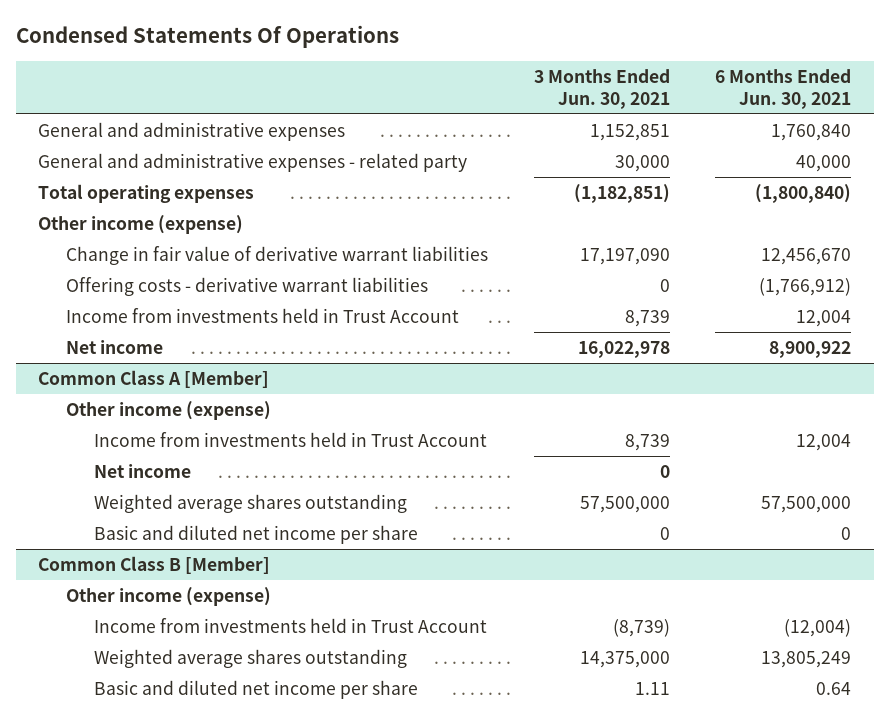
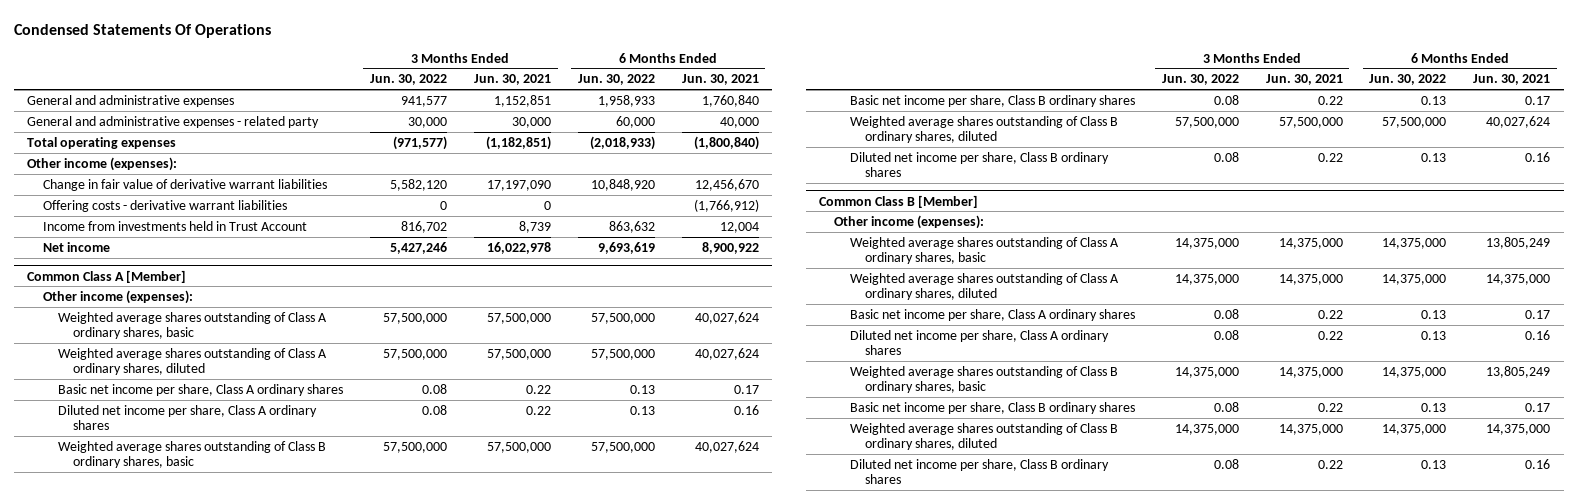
- | 3 Months Ended Jun. 30, 2021 | 6 Months Ended Jun. 30, 2021
+ | 3 Months Ended Jun. 30, 2022 | 3 Months Ended Jun. 30, 2021 | 6 Months Ended Jun. 30, 2022 | 6 Months Ended Jun. 30, 2021
- Other income (expense)
+ Other income (expenses):
@ Common Class A [Member]
- Other income (expense)
- Income from investments held in Trust Account | 8,739 | 12,004
- Net income | 0 |
- Weighted average shares outstanding | 57,500,000 | 57,500,000
- Basic and diluted net income per share | 0 | 0
+ Other income (expenses):
+ Weighted average shares outstanding of Class A ordinary shares, basic | 57,500,000 | 57,500,000 | 57,500,000 | 40,027,624
+ Weighted average shares outstanding of Class A ordinary shares, diluted | 57,500,000 | 57,500,000 | 57,500,000 | 40,027,624
+ Basic net income per share, Class A ordinary shares | 0.08 | 0.22 | 0.13 | 0.17
+ Diluted net income per share, Class A ordinary shares | 0.08 | 0.22 | 0.13 | 0.16
+ Weighted average shares outstanding of Class B ordinary shares, basic | 57,500,000 | 57,500,000 | 57,500,000 | 40,027,624
+ Basic net income per share, Class B ordinary shares | 0.08 | 0.22 | 0.13 | 0.17
+ Weighted average shares outstanding of Class B ordinary shares, diluted | 57,500,000 | 57,500,000 | 57,500,000 | 40,027,624
+ Diluted net income per share, Class B ordinary shares | 0.08 | 0.22 | 0.13 | 0.16
@ Common Class B [Member]
- Other income (expense)
- Income from investments held in Trust Account | (8,739) | (12,004)
- Weighted average shares outstanding | 14,375,000 | 13,805,249
- Basic and diluted net income per share | 1.11 | 0.64
+ Other income (expenses):
+ Weighted average shares outstanding of Class A ordinary shares, basic | 14,375,000 | 14,375,000 | 14,375,000 | 13,805,249
+ Weighted average shares outstanding of Class A ordinary shares, diluted | 14,375,000 | 14,375,000 | 14,375,000 | 14,375,000
+ Basic net income per share, Class A ordinary shares | 0.08 | 0.22 | 0.13 | 0.17
+ Diluted net income per share, Class A ordinary shares | 0.08 | 0.22 | 0.13 | 0.16
+ Weighted average shares outstanding of Class B ordinary shares, basic | 14,375,000 | 14,375,000 | 14,375,000 | 13,805,249
+ Basic net income per share, Class B ordinary shares | 0.08 | 0.22 | 0.13 | 0.17
+ Weighted average shares outstanding of Class B ordinary shares, diluted | 14,375,000 | 14,375,000 | 14,375,000 | 14,375,000
+ Diluted net income per share, Class B ordinary shares | 0.08 | 0.22 | 0.13 | 0.16

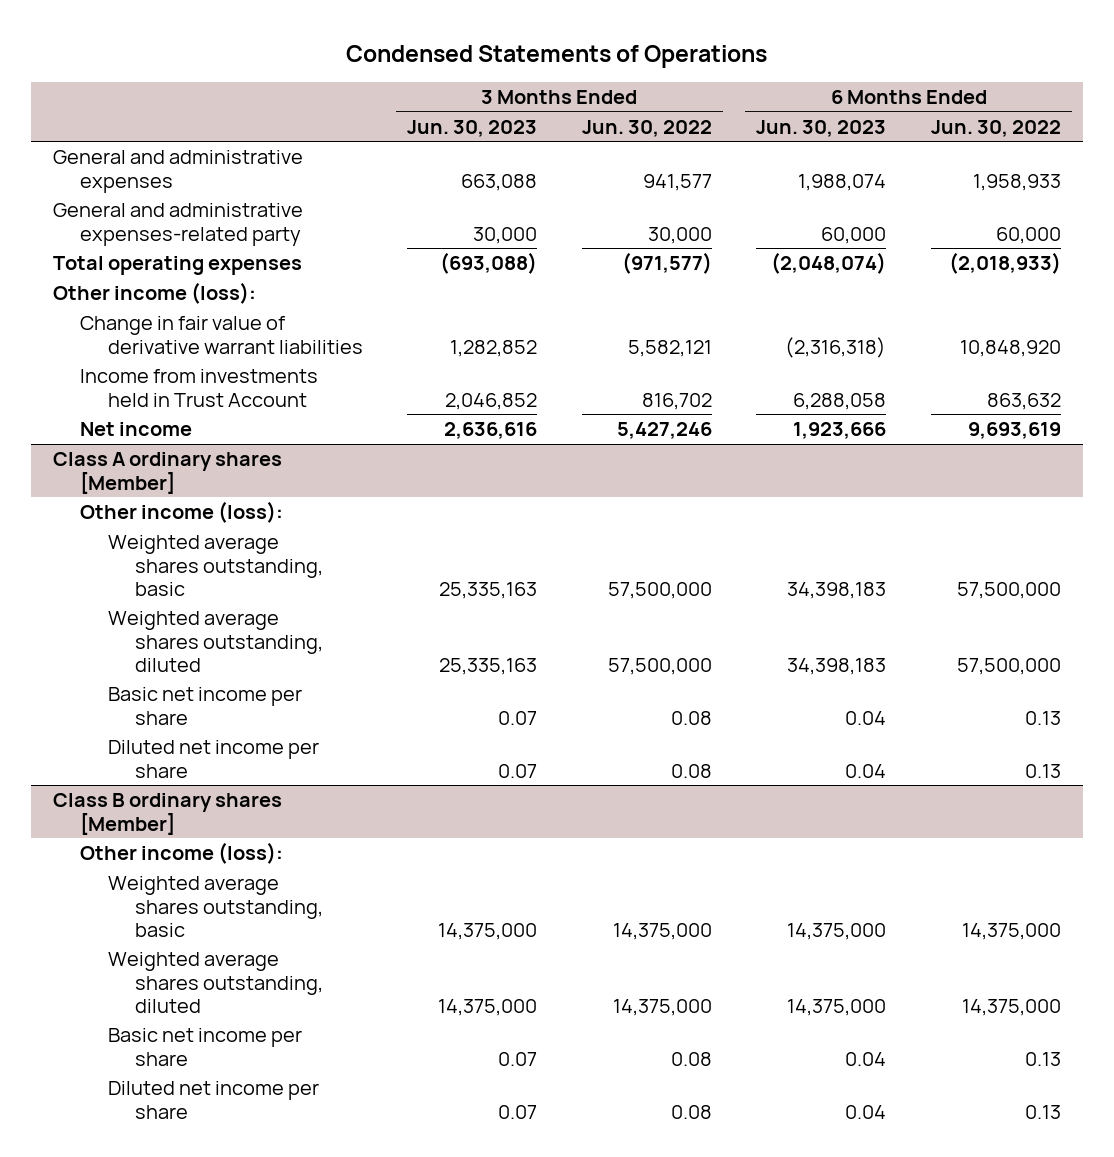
- Condensed Statements Of Operations
+ Condensed Statements of Operations
- | 3 Months Ended Jun. 30, 2022 | 3 Months Ended Jun. 30, 2021 | 6 Months Ended Jun. 30, 2022 | 6 Months Ended Jun. 30, 2021
+ | 3 Months Ended Jun. 30, 2023 | 3 Months Ended Jun. 30, 2022 | 6 Months Ended Jun. 30, 2023 | 6 Months Ended Jun. 30, 2022
- General and administrative expenses - related party | 30,000 | 30,000 | 60,000 | 40,000
+ General and administrative expenses-related party | 30,000 | 30,000 | 60,000 | 60,000
- Other income (expenses):
- Change in fair value of derivative warrant liabilities | 5,582,120 | 17,197,090 | 10,848,920 | 12,456,670
- Offering costs - derivative warrant liabilities | 0 | 0 | | (1,766,912)
+ Other income (loss):
+ Change in fair value of derivative warrant liabilities | 1,282,852 | 5,582,121 | (2,316,318) | 10,848,920
- Common Class A [Member]
- Other income (expenses):
- Weighted average shares outstanding of Class A ordinary shares, basic | 57,500,000 | 57,500,000 | 57,500,000 | 40,027,624
- Weighted average shares outstanding of Class A ordinary shares, diluted | 57,500,000 | 57,500,000 | 57,500,000 | 40,027,624
- Basic net income per share, Class A ordinary shares | 0.08 | 0.22 | 0.13 | 0.17
- Diluted net income per share, Class A ordinary shares | 0.08 | 0.22 | 0.13 | 0.16
- Weighted average shares outstanding of Class B ordinary shares, basic | 57,500,000 | 57,500,000 | 57,500,000 | 40,027,624
- Basic net income per share, Class B ordinary shares | 0.08 | 0.22 | 0.13 | 0.17
- Weighted average shares outstanding of Class B ordinary shares, diluted | 57,500,000 | 57,500,000 | 57,500,000 | 40,027,624
- Diluted net income per share, Class B ordinary shares | 0.08 | 0.22 | 0.13 | 0.16
- Common Class B [Member]
- Other income (expenses):
- Weighted average shares outstanding of Class A ordinary shares, basic | 14,375,000 | 14,375,000 | 14,375,000 | 13,805,249
- Weighted average shares outstanding of Class A ordinary shares, diluted | 14,375,000 | 14,375,000 | 14,375,000 | 14,375,000
- Basic net income per share, Class A ordinary shares | 0.08 | 0.22 | 0.13 | 0.17
- Diluted net income per share, Class A ordinary shares | 0.08 | 0.22 | 0.13 | 0.16
- Weighted average shares outstanding of Class B ordinary shares, basic | 14,375,000 | 14,375,000 | 14,375,000 | 13,805,249
- Basic net income per share, Class B ordinary shares | 0.08 | 0.22 | 0.13 | 0.17
- Weighted average shares outstanding of Class B ordinary shares, diluted | 14,375,000 | 14,375,000 | 14,375,000 | 14,375,000
- Diluted net income per share, Class B ordinary shares | 0.08 | 0.22 | 0.13 | 0.16
+ Class A ordinary shares [Member]
+ Other income (loss):
+ Weighted average shares outstanding, basic | 25,335,163 | 57,500,000 | 34,398,183 | 57,500,000
+ Weighted average shares outstanding, diluted | 25,335,163 | 57,500,000 | 34,398,183 | 57,500,000
+ Basic net income per share | 0.07 | 0.08 | 0.04 | 0.13
+ Diluted net income per share | 0.07 | 0.08 | 0.04 | 0.13
+ Class B ordinary shares [Member]
+ Other income (loss):
+ Weighted average shares outstanding, basic | 14,375,000 | 14,375,000 | 14,375,000 | 14,375,000
+ Weighted average shares outstanding, diluted | 14,375,000 | 14,375,000 | 14,375,000 | 14,375,000
+ Basic net income per share | 0.07 | 0.08 | 0.04 | 0.13
+ Diluted net income per share | 0.07 | 0.08 | 0.04 | 0.13

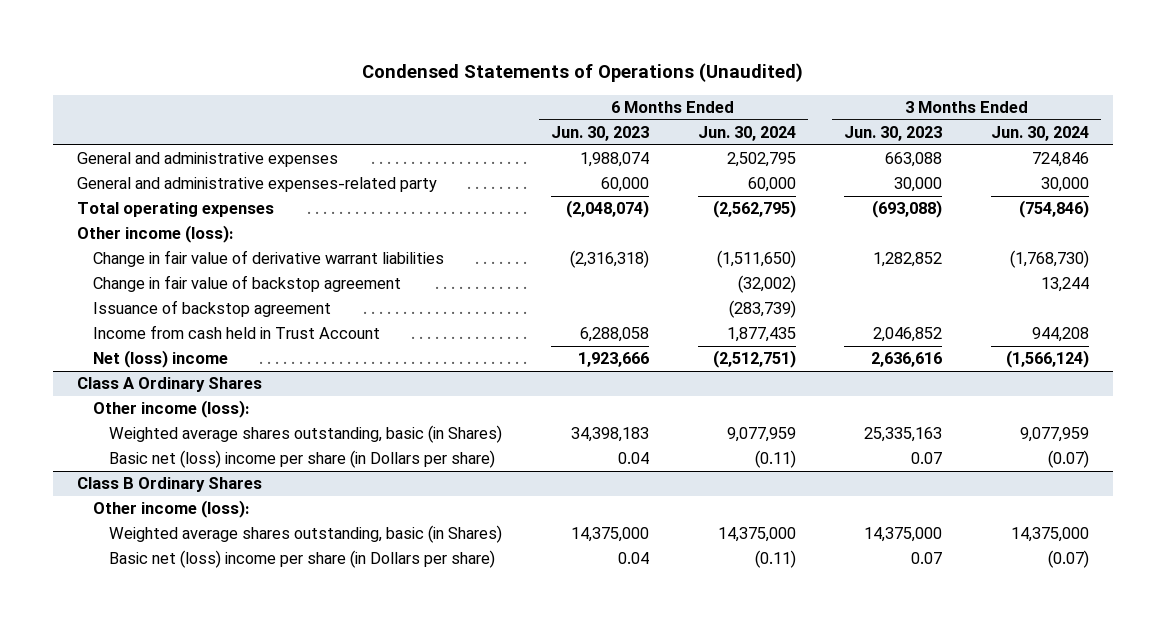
- Condensed Statements of Operations
+ Condensed Statements of Operations (Unaudited)
- | 3 Months Ended Jun. 30, 2023 | 3 Months Ended Jun. 30, 2022 | 6 Months Ended Jun. 30, 2023 | 6 Months Ended Jun. 30, 2022
+ | 6 Months Ended Jun. 30, 2023 | 6 Months Ended Jun. 30, 2024 | 3 Months Ended Jun. 30, 2023 | 3 Months Ended Jun. 30, 2024
- Income from investments held in Trust Account | 2,046,852 | 816,702 | 6,288,058 | 863,632
- Net income | 2,636,616 | 5,427,246 | 1,923,666 | 9,693,619
- Class A ordinary shares [Member]
+ Change in fair value of backstop agreement | | (32,002) | | 13,244
+ Issuance of backstop agreement | | (283,739) | |
+ Income from cash held in Trust Account | 6,288,058 | 1,877,435 | 2,046,852 | 944,208
+ Net (loss) income | 1,923,666 | (2,512,751) | 2,636,616 | (1,566,124)
+ Class A Ordinary Shares
- Weighted average shares outstanding, basic | 25,335,163 | 57,500,000 | 34,398,183 | 57,500,000
- Weighted average shares outstanding, diluted | 25,335,163 | 57,500,000 | 34,398,183 | 57,500,000
- Basic net income per share | 0.07 | 0.08 | 0.04 | 0.13
- Diluted net income per share | 0.07 | 0.08 | 0.04 | 0.13
- Class B ordinary shares [Member]
+ Weighted average shares outstanding, basic (in Shares) | 34,398,183 | 9,077,959 | 25,335,163 | 9,077,959
+ Basic net (loss) income per share (in Dollars per share) | 0.04 | (0.11) | 0.07 | (0.07)
+ Class B Ordinary Shares
- Weighted average shares outstanding, basic | 14,375,000 | 14,375,000 | 14,375,000 | 14,375,000
- Weighted average shares outstanding, diluted | 14,375,000 | 14,375,000 | 14,375,000 | 14,375,000
- Basic net income per share | 0.07 | 0.08 | 0.04 | 0.13
- Diluted net income per share | 0.07 | 0.08 | 0.04 | 0.13
+ Weighted average shares outstanding, basic (in Shares) | 14,375,000 | 14,375,000 | 14,375,000 | 14,375,000
+ Basic net (loss) income per share (in Dollars per share) | 0.04 | (0.11) | 0.07 | (0.07)

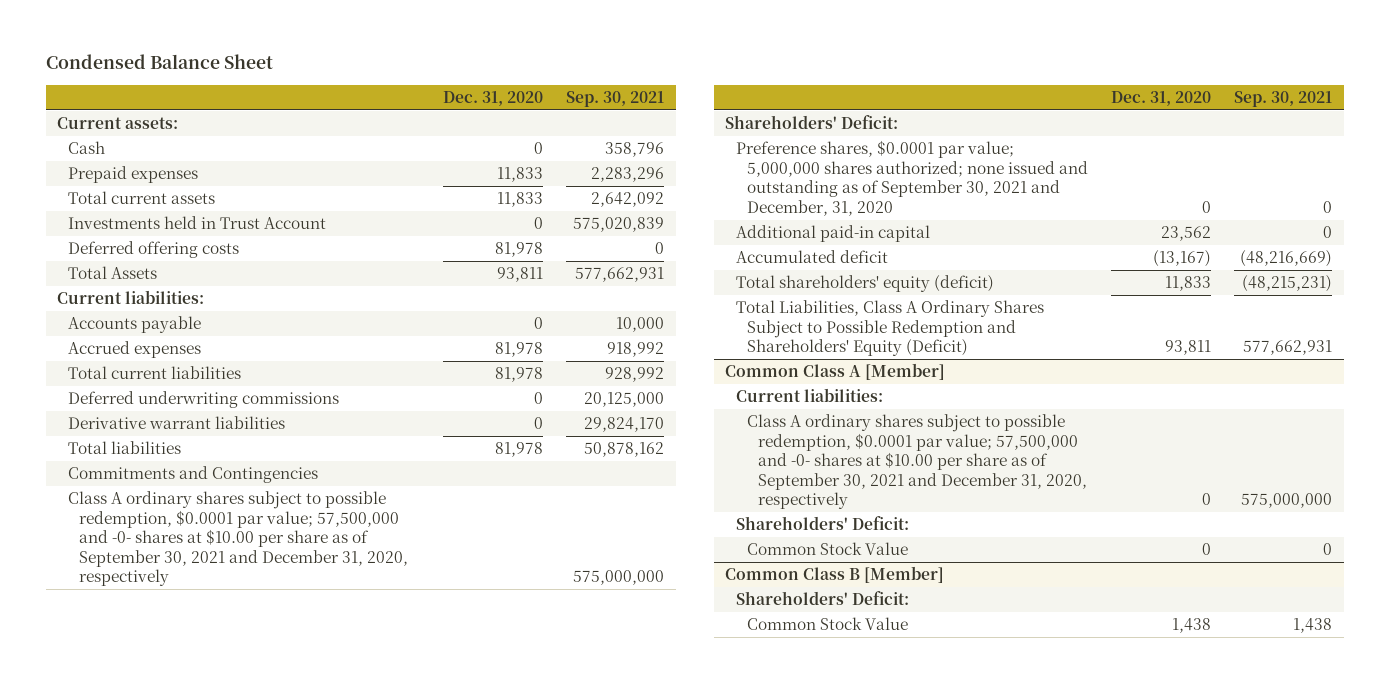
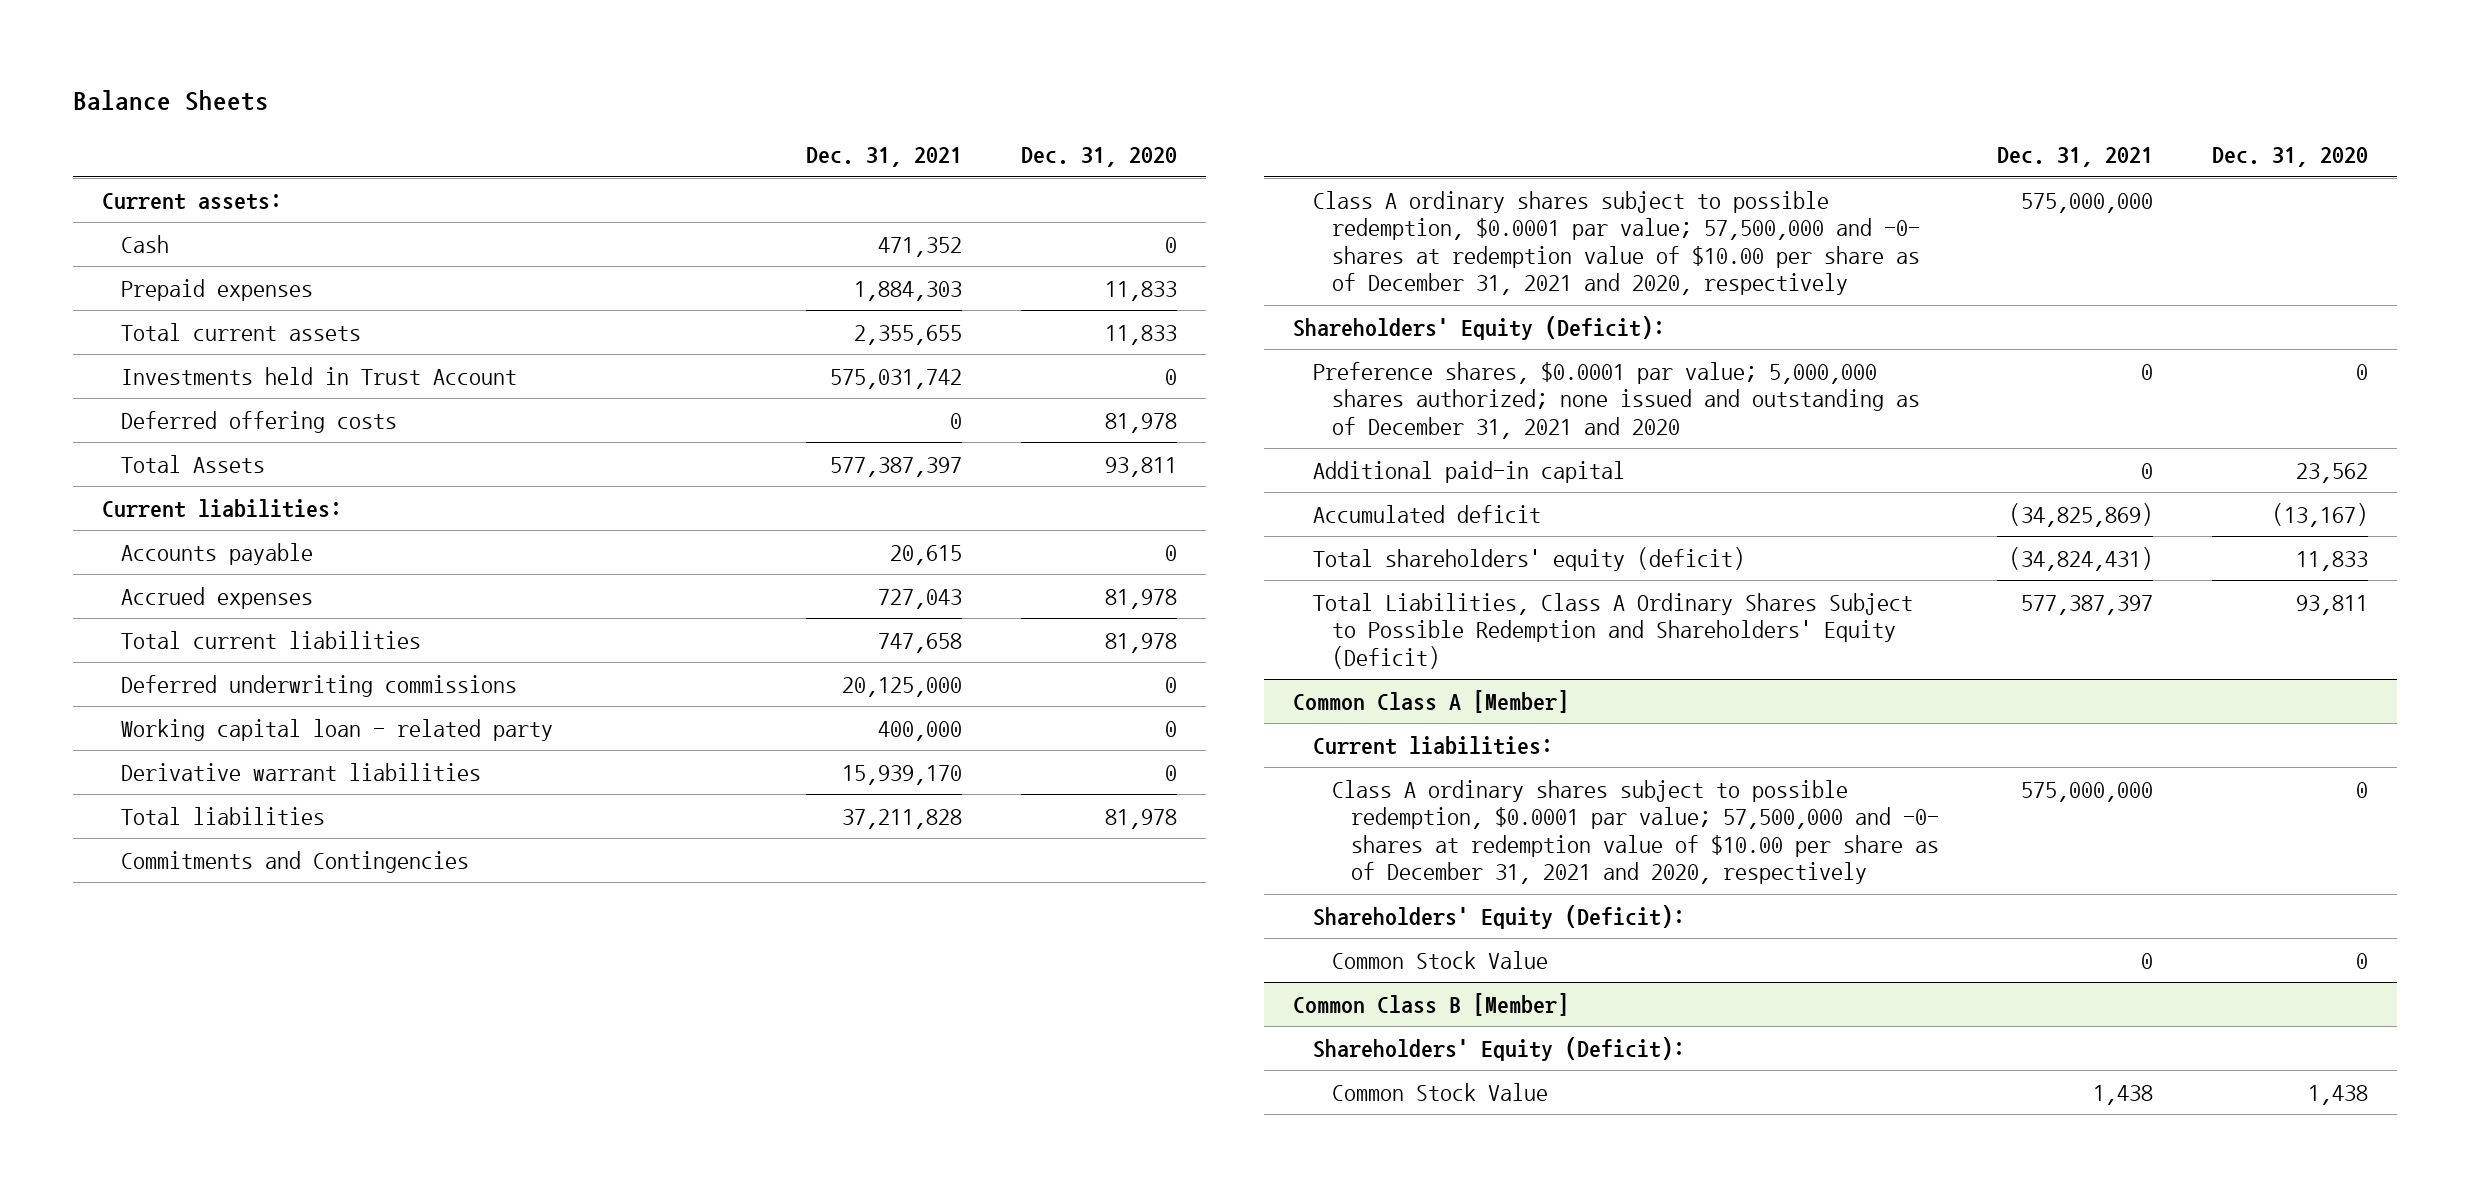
- Condensed Balance Sheet
+ Balance Sheets
- | Dec. 31, 2020 | Sep. 30, 2021
+ | Dec. 31, 2021 | Dec. 31, 2020
+ Working capital loan - related party | 400,000 | 0
- Class A ordinary shares subject to possible redemption, $0.0001 par value; 57,500,000 and -0- shares at $10.00 per share as of September 30, 2021 and December 31, 2020, respectively | | 575,000,000
- Shareholders' Deficit:
- Preference shares, $0.0001 par value; 5,000,000 shares authorized; none issued and outstanding as of September 30, 2021 and December, 31, 2020 | 0 | 0
+ Class A ordinary shares subject to possible redemption, $0.0001 par value; 57,500,000 and -0- shares at redemption value of $10.00 per share as of December 31, 2021 and 2020, respectively | 575,000,000 |
+ Shareholders' Equity (Deficit):
+ Preference shares, $0.0001 par value; 5,000,000 shares authorized; none issued and outstanding as of December 31, 2021 and 2020 | 0 | 0
@ Common Class A [Member]
- Class A ordinary shares subject to possible redemption, $0.0001 par value; 57,500,000 and -0- shares at $10.00 per share as of September 30, 2021 and December 31, 2020, respectively | 0 | 575,000,000
- Shareholders' Deficit:
+ Class A ordinary shares subject to possible redemption, $0.0001 par value; 57,500,000 and -0- shares at redemption value of $10.00 per share as of December 31, 2021 and 2020, respectively | 575,000,000 | 0
+ Shareholders' Equity (Deficit):
@ Common Class B [Member]
- Shareholders' Deficit:
+ Shareholders' Equity (Deficit):

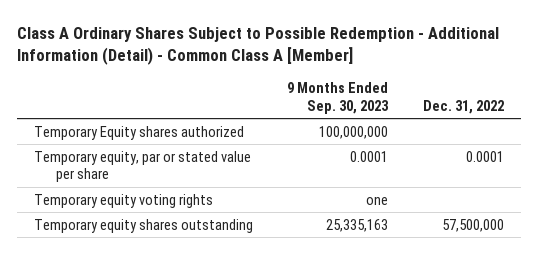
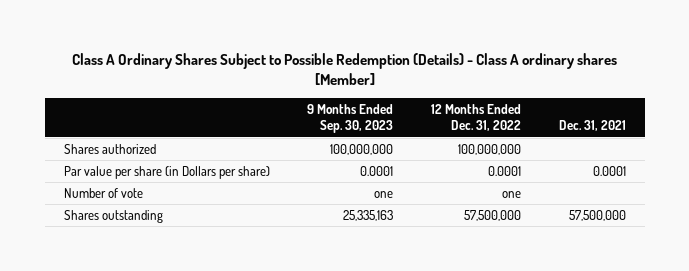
- Class A Ordinary Shares Subject to Possible Redemption - Additional Information (Detail) - Common Class A [Member]
+ Class A Ordinary Shares Subject to Possible Redemption (Details) - Class A ordinary shares [Member]
- | 9 Months Ended Sep. 30, 2023 | Dec. 31, 2022
+ | 9 Months Ended Sep. 30, 2023 | 12 Months Ended Dec. 31, 2022 | Dec. 31, 2021
- Temporary Equity shares authorized | 100,000,000 |
- Temporary equity, par or stated value per share | 0.0001 | 0.0001
- Temporary equity voting rights | one |
- Temporary equity shares outstanding | 25,335,163 | 57,500,000
+ Shares authorized | 100,000,000 | 100,000,000 |
+ Par value per share (in Dollars per share) | 0.0001 | 0.0001 | 0.0001
+ Number of vote | one | one |
+ Shares outstanding | 25,335,163 | 57,500,000 | 57,500,000

